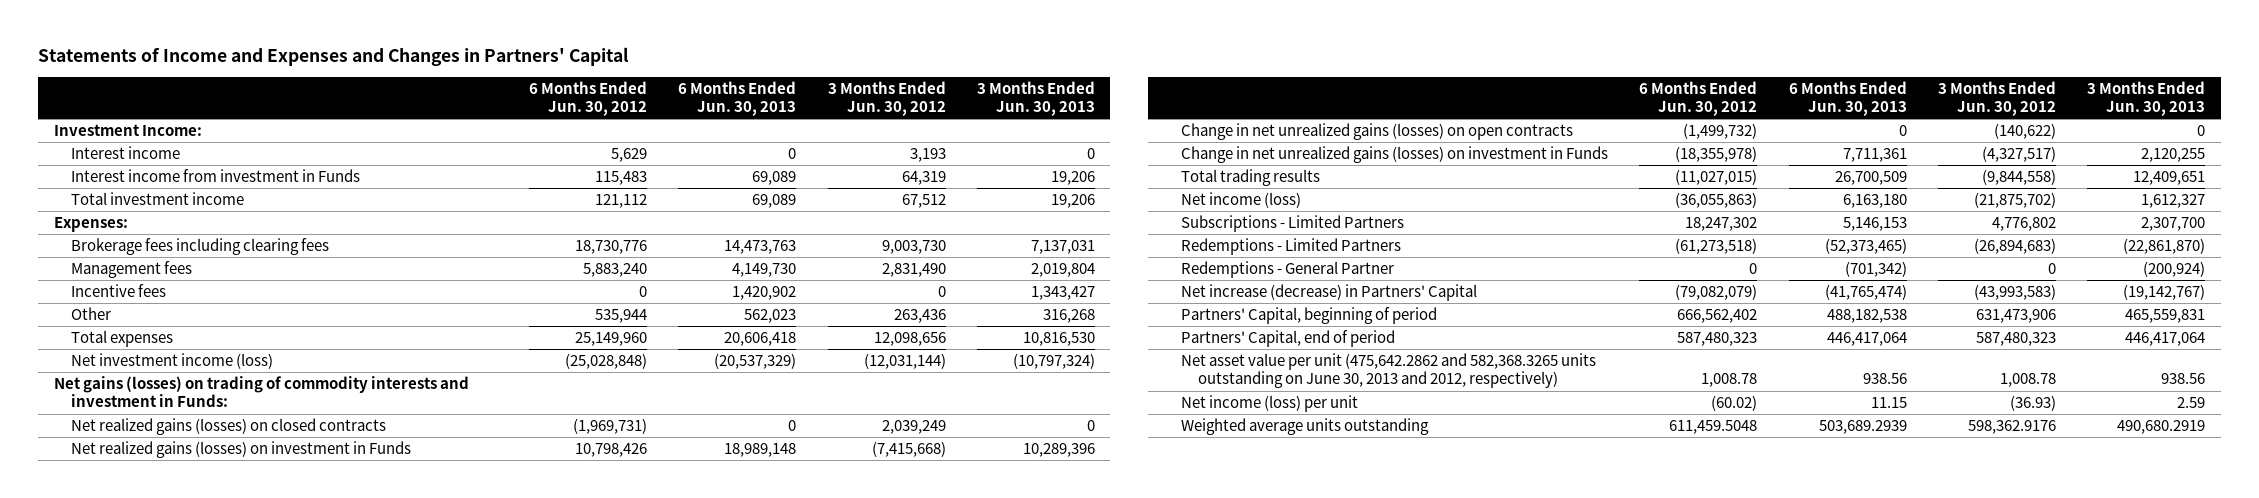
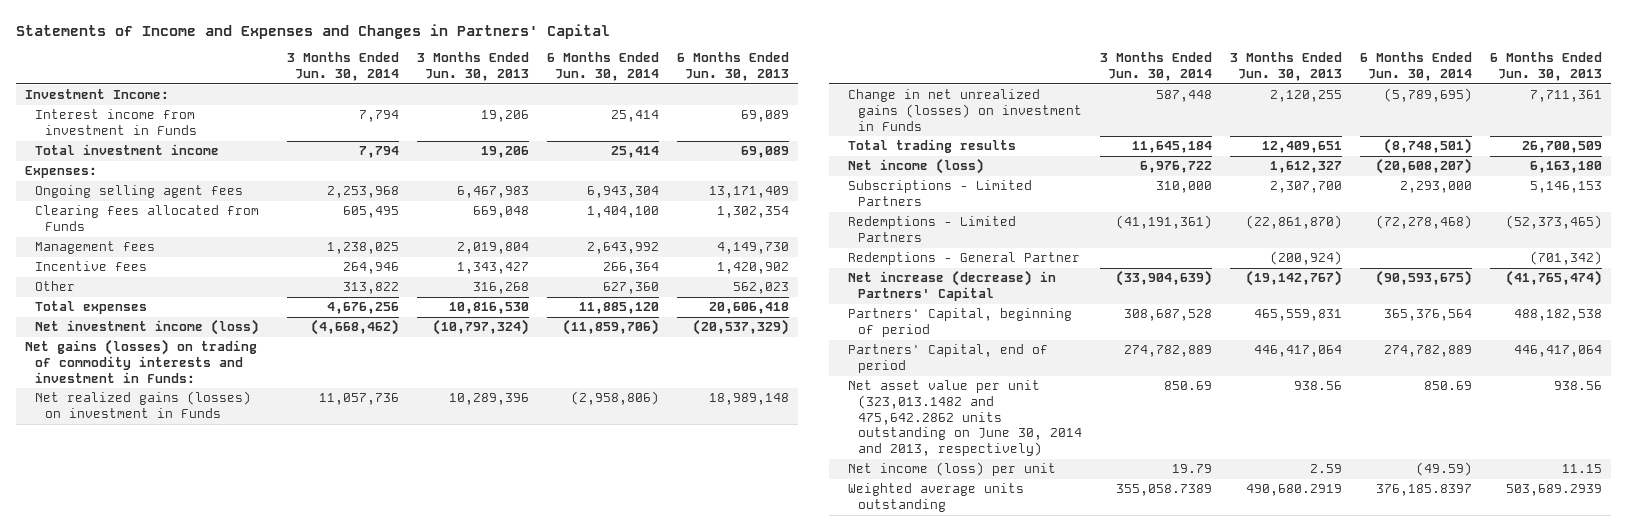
- | 6 Months Ended Jun. 30, 2012 | 6 Months Ended Jun. 30, 2013 | 3 Months Ended Jun. 30, 2012 | 3 Months Ended Jun. 30, 2013
+ | 3 Months Ended Jun. 30, 2014 | 3 Months Ended Jun. 30, 2013 | 6 Months Ended Jun. 30, 2014 | 6 Months Ended Jun. 30, 2013
- Interest income | 5,629 | 0 | 3,193 | 0
- Brokerage fees including clearing fees | 18,730,776 | 14,473,763 | 9,003,730 | 7,137,031
+ Ongoing selling agent fees | 2,253,968 | 6,467,983 | 6,943,304 | 13,171,409
+ Clearing fees allocated from Funds | 605,495 | 669,048 | 1,404,100 | 1,302,354
- Net realized gains (losses) on closed contracts | (1,969,731) | 0 | 2,039,249 | 0
- Change in net unrealized gains (losses) on open contracts | (1,499,732) | 0 | (140,622) | 0
- Net asset value per unit (475,642.2862 and 582,368.3265 units outstanding on June 30, 2013 and 2012, respectively) | 1,008.78 | 938.56 | 1,008.78 | 938.56
+ Net asset value per unit (323,013.1482 and 475,642.2862 units outstanding on June 30, 2014 and 2013, respectively) | 850.69 | 938.56 | 850.69 | 938.56

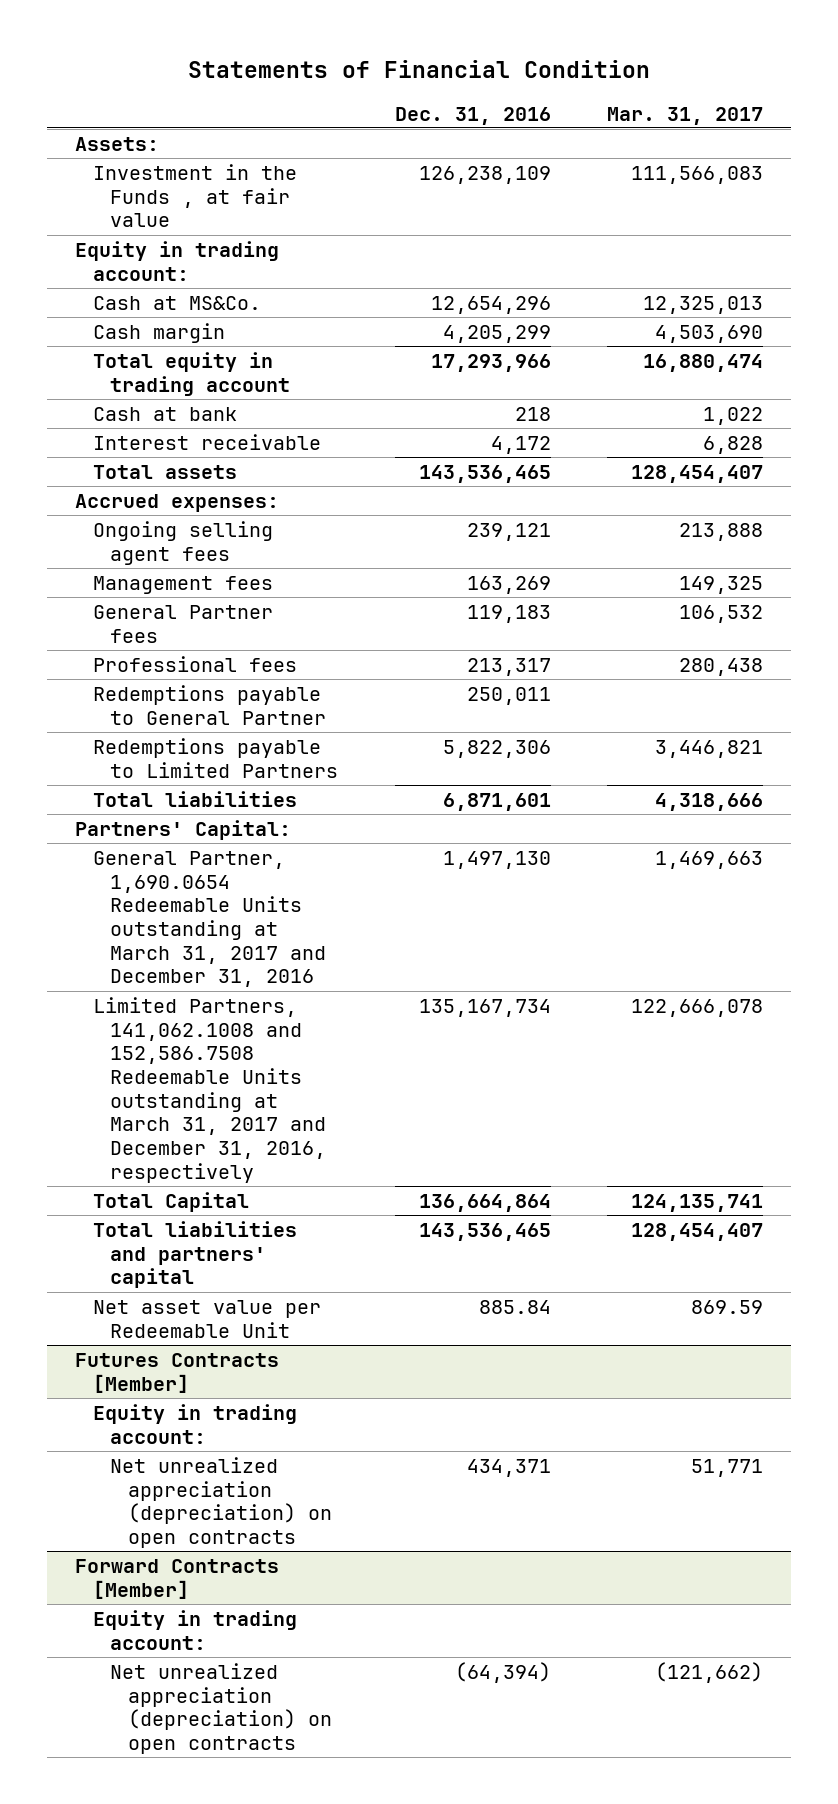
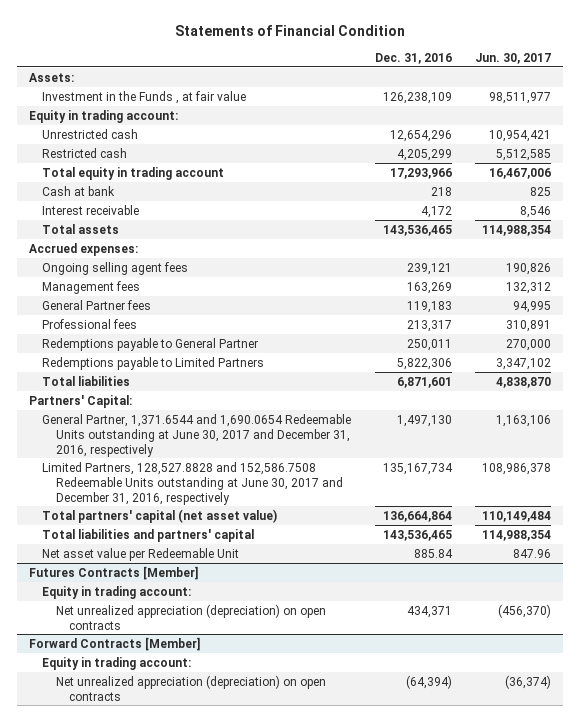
- | Dec. 31, 2016 | Mar. 31, 2017
+ | Dec. 31, 2016 | Jun. 30, 2017
- Cash at MS&Co. | 12,654,296 | 12,325,013
- Cash margin | 4,205,299 | 4,503,690
+ Unrestricted cash | 12,654,296 | 10,954,421
+ Restricted cash | 4,205,299 | 5,512,585
- General Partner, 1,690.0654 Redeemable Units outstanding at March 31, 2017 and December 31, 2016 | 1,497,130 | 1,469,663
- Limited Partners, 141,062.1008 and 152,586.7508 Redeemable Units outstanding at March 31, 2017 and December 31, 2016, respectively | 135,167,734 | 122,666,078
- Total Capital | 136,664,864 | 124,135,741
+ General Partner, 1,371.6544 and 1,690.0654 Redeemable Units outstanding at June 30, 2017 and December 31, 2016, respectively | 1,497,130 | 1,163,106
+ Limited Partners, 128,527.8828 and 152,586.7508 Redeemable Units outstanding at June 30, 2017 and December 31, 2016, respectively | 135,167,734 | 108,986,378
+ Total partners' capital (net asset value) | 136,664,864 | 110,149,484

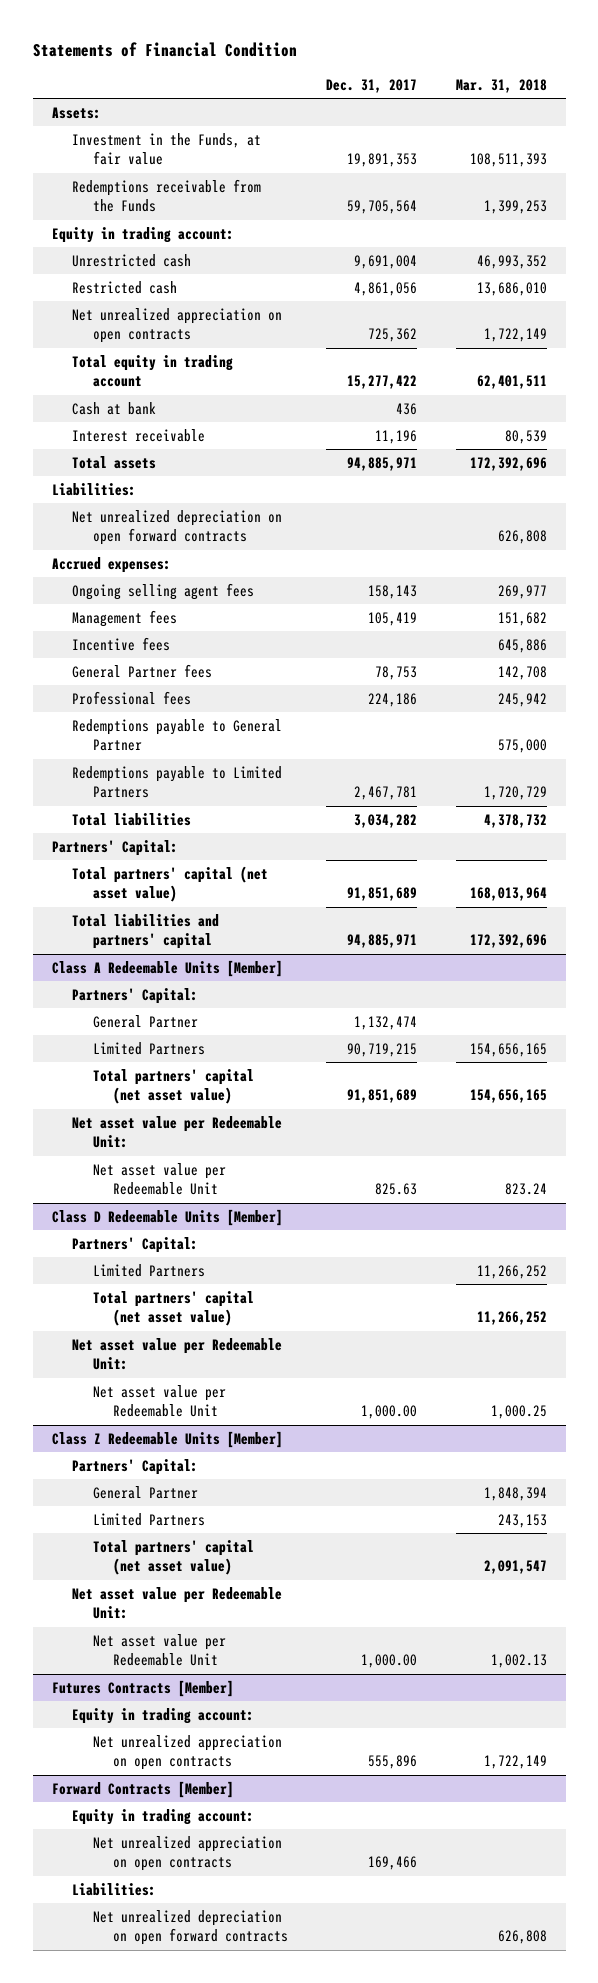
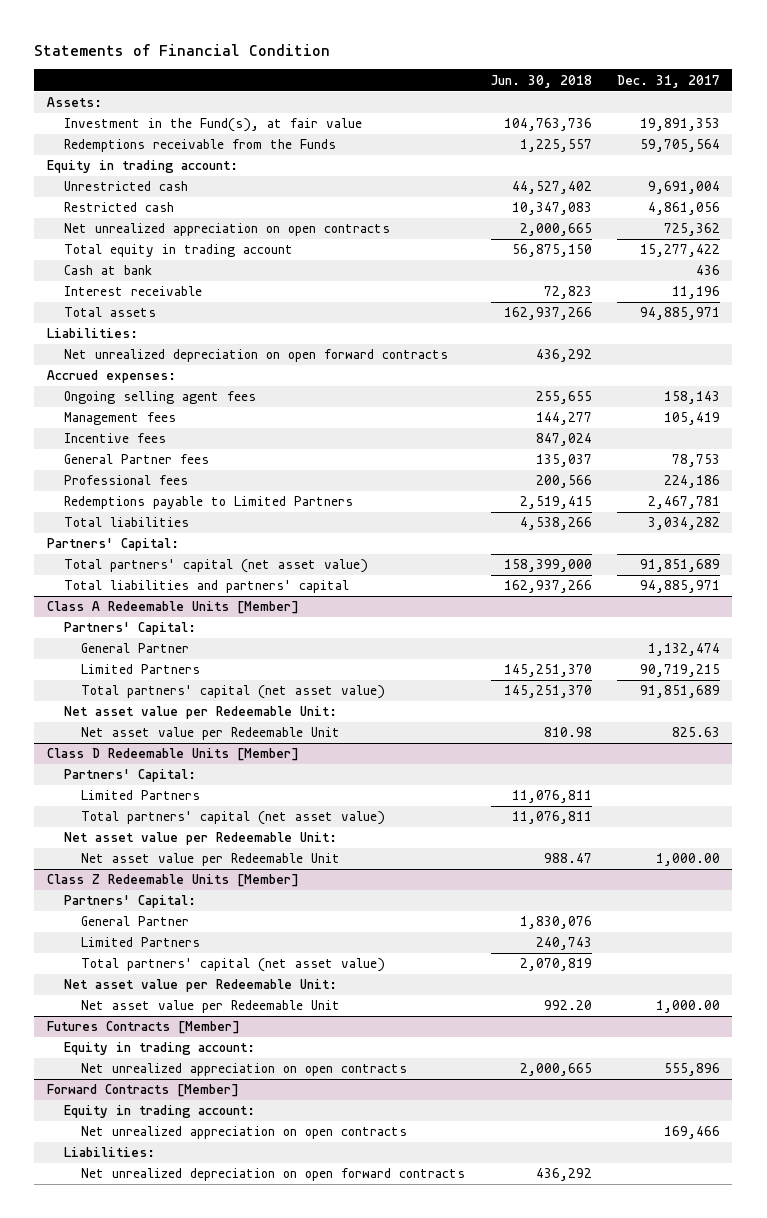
- | Dec. 31, 2017 | Mar. 31, 2018
+ | Jun. 30, 2018 | Dec. 31, 2017
- Investment in the Funds, at fair value | 19,891,353 | 108,511,393
+ Investment in the Fund(s), at fair value | 104,763,736 | 19,891,353
- Redemptions payable to General Partner | | 575,000

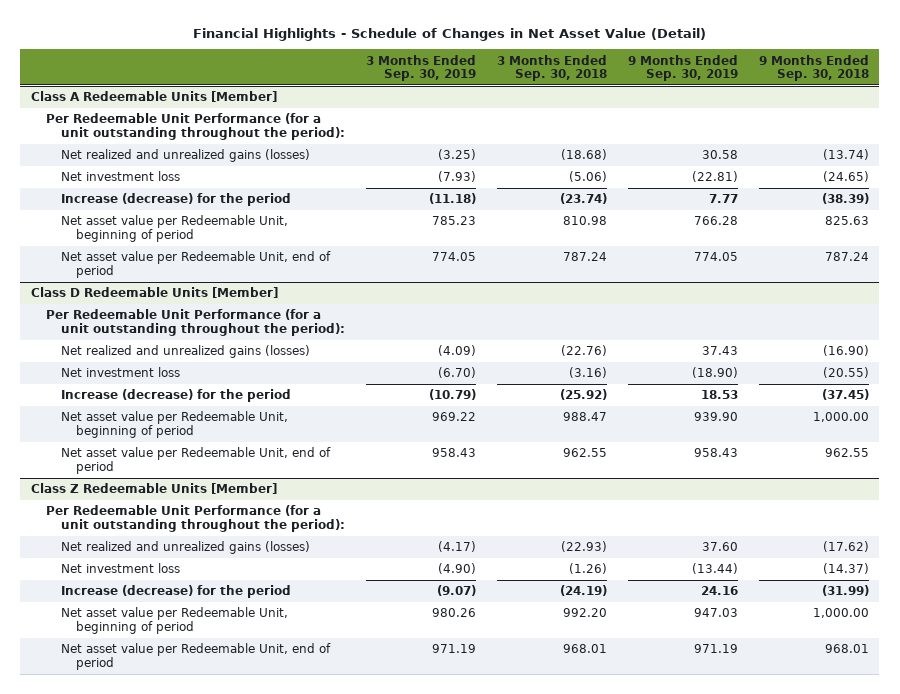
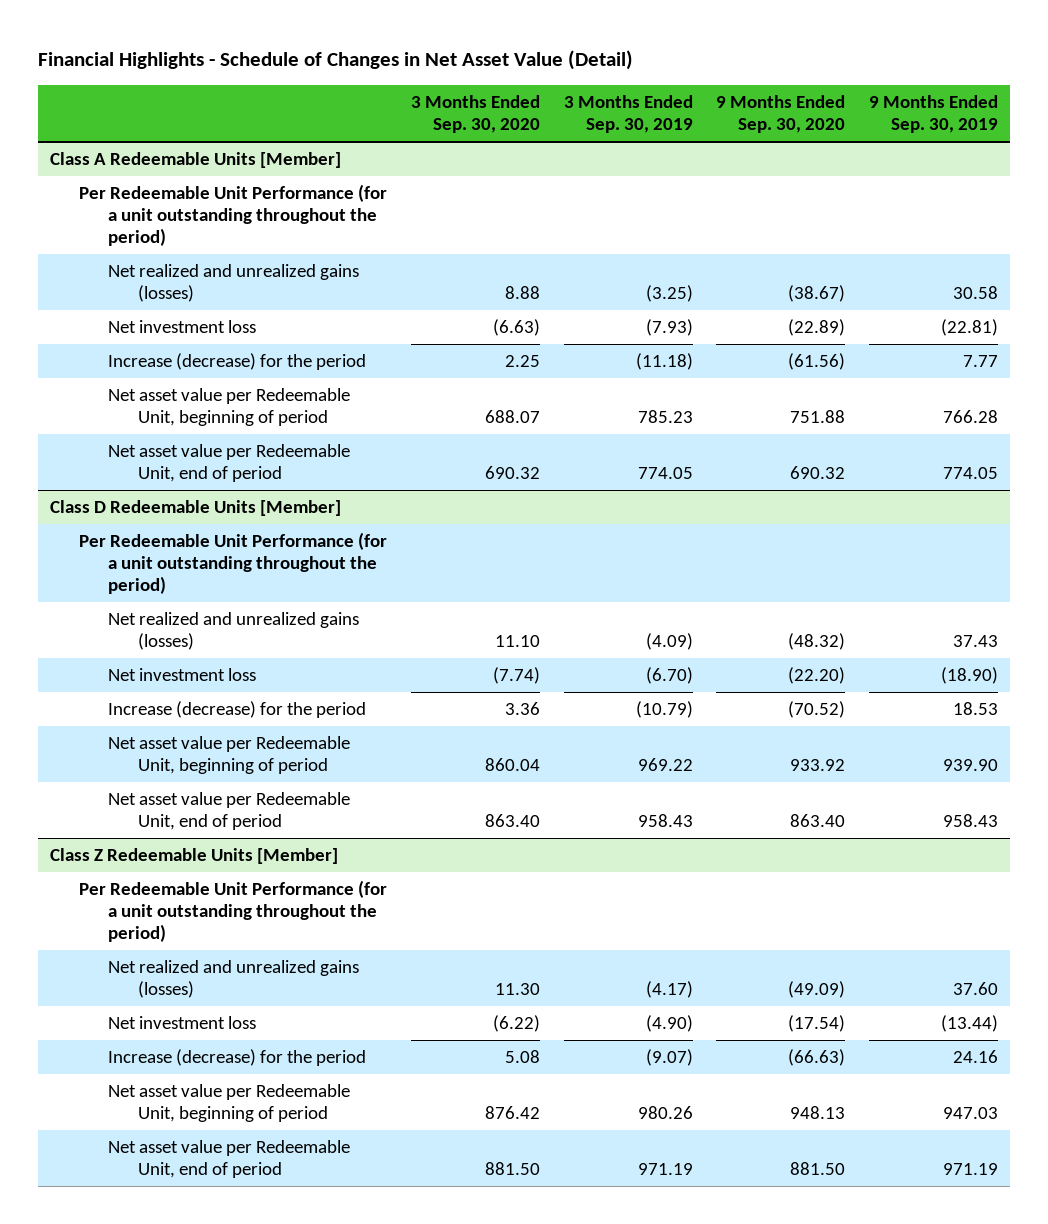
- | 3 Months Ended Sep. 30, 2019 | 3 Months Ended Sep. 30, 2018 | 9 Months Ended Sep. 30, 2019 | 9 Months Ended Sep. 30, 2018
+ | 3 Months Ended Sep. 30, 2020 | 3 Months Ended Sep. 30, 2019 | 9 Months Ended Sep. 30, 2020 | 9 Months Ended Sep. 30, 2019
@ Class A Redeemable Units [Member]
- Per Redeemable Unit Performance (for a unit outstanding throughout the period):
+ Per Redeemable Unit Performance (for a unit outstanding throughout the period)
@ Class D Redeemable Units [Member]
- Per Redeemable Unit Performance (for a unit outstanding throughout the period):
+ Per Redeemable Unit Performance (for a unit outstanding throughout the period)
@ Class Z Redeemable Units [Member]
- Per Redeemable Unit Performance (for a unit outstanding throughout the period):
+ Per Redeemable Unit Performance (for a unit outstanding throughout the period)

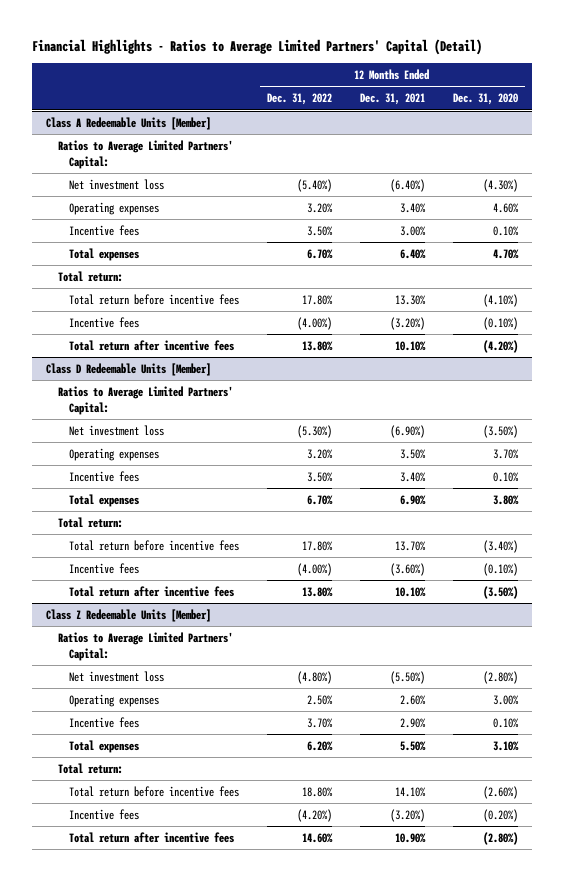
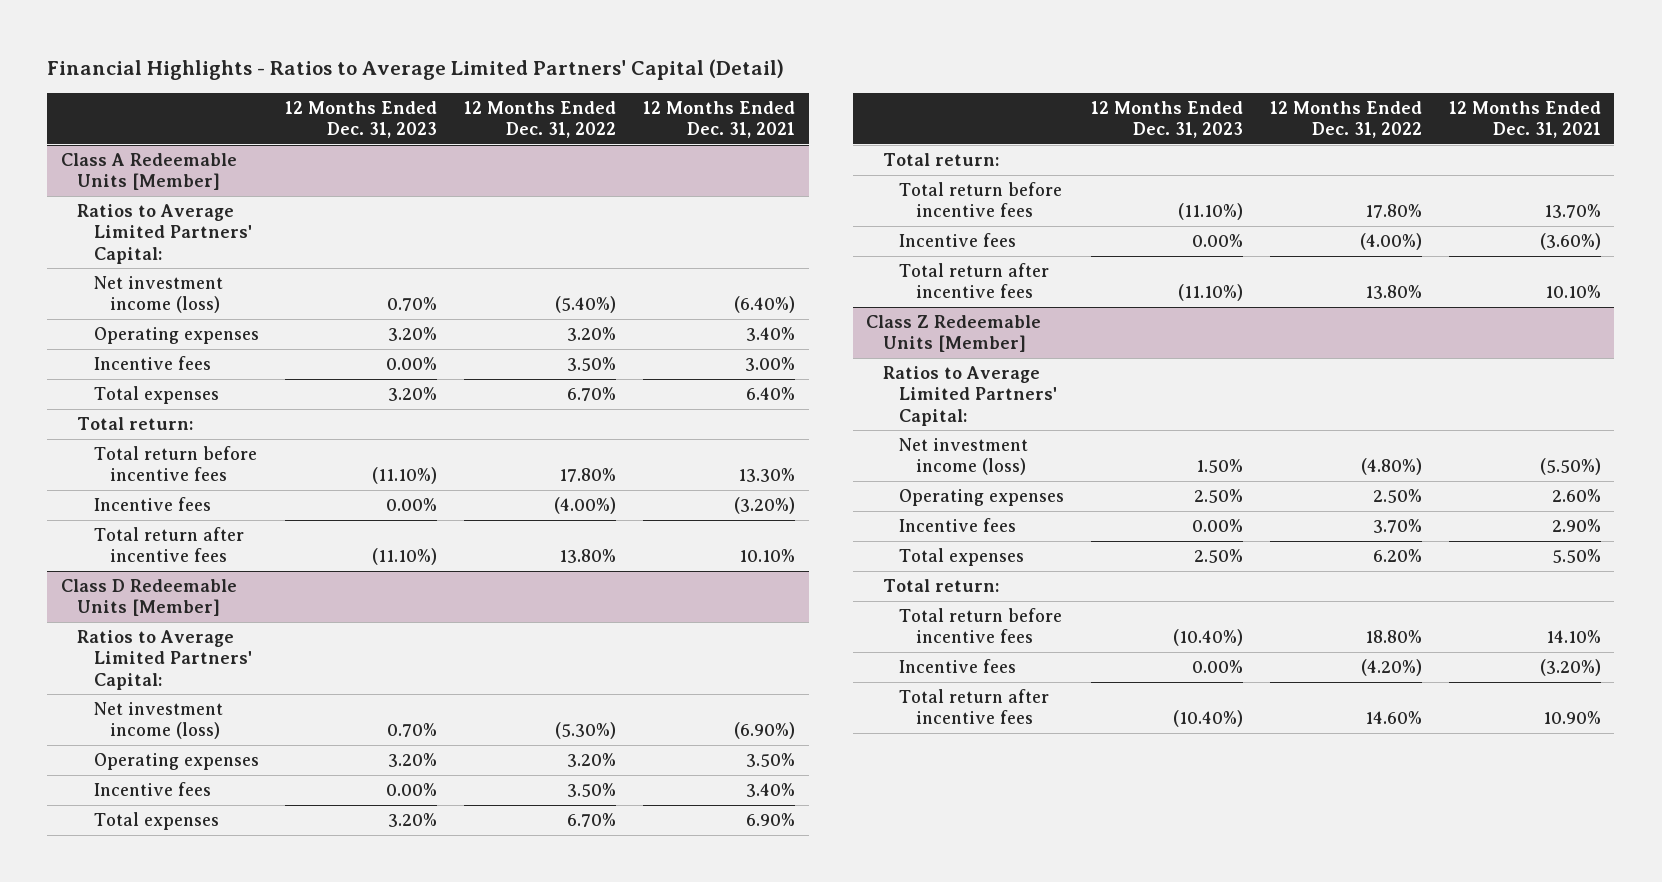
- | 12 Months Ended Dec. 31, 2022 | 12 Months Ended Dec. 31, 2021 | 12 Months Ended Dec. 31, 2020
+ | 12 Months Ended Dec. 31, 2023 | 12 Months Ended Dec. 31, 2022 | 12 Months Ended Dec. 31, 2021
@ Class A Redeemable Units [Member]
- Net investment loss | (5.40%) | (6.40%) | (4.30%)
+ Net investment income (loss) | 0.70% | (5.40%) | (6.40%)
@ Class D Redeemable Units [Member]
- Net investment loss | (5.30%) | (6.90%) | (3.50%)
+ Net investment income (loss) | 0.70% | (5.30%) | (6.90%)
@ Class Z Redeemable Units [Member]
- Net investment loss | (4.80%) | (5.50%) | (2.80%)
+ Net investment income (loss) | 1.50% | (4.80%) | (5.50%)

